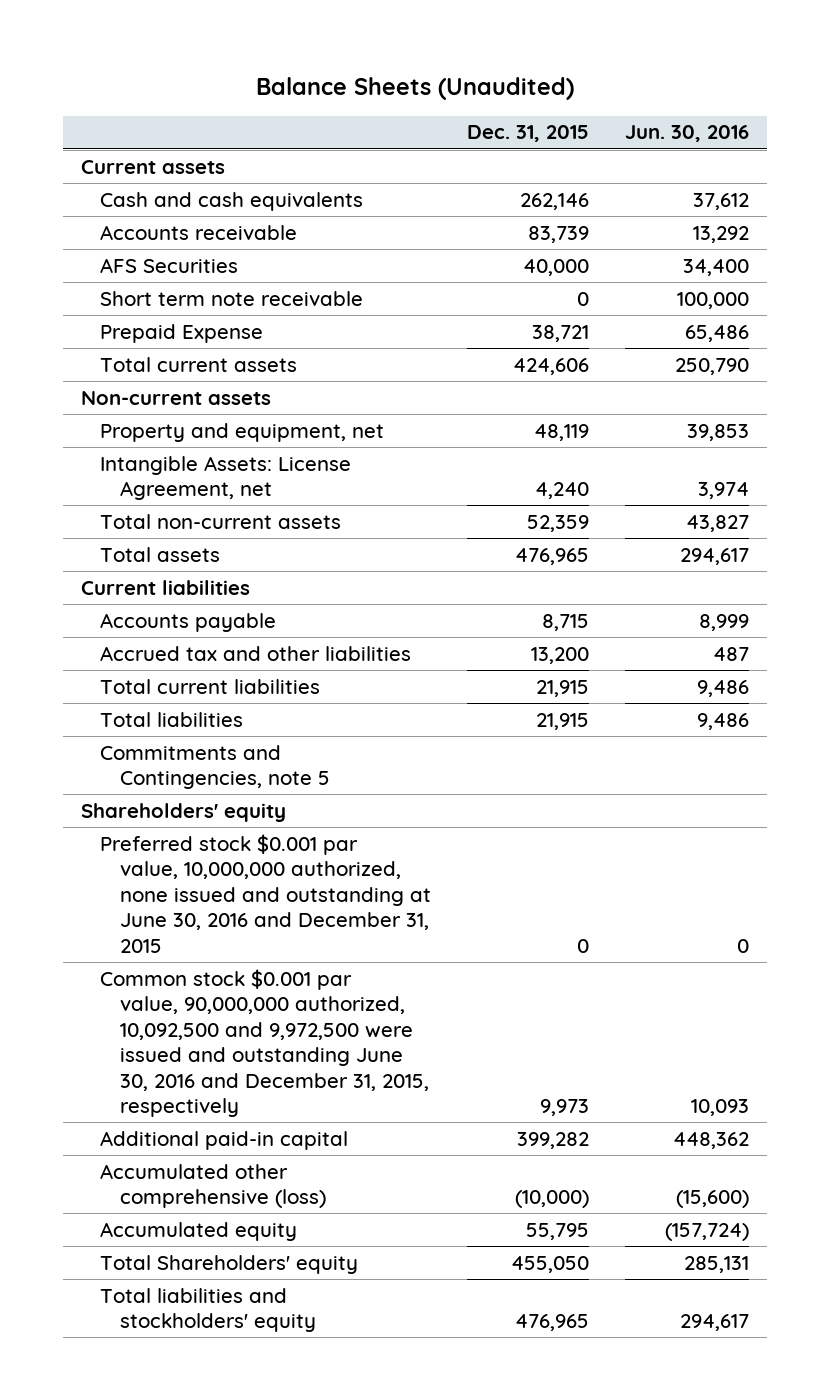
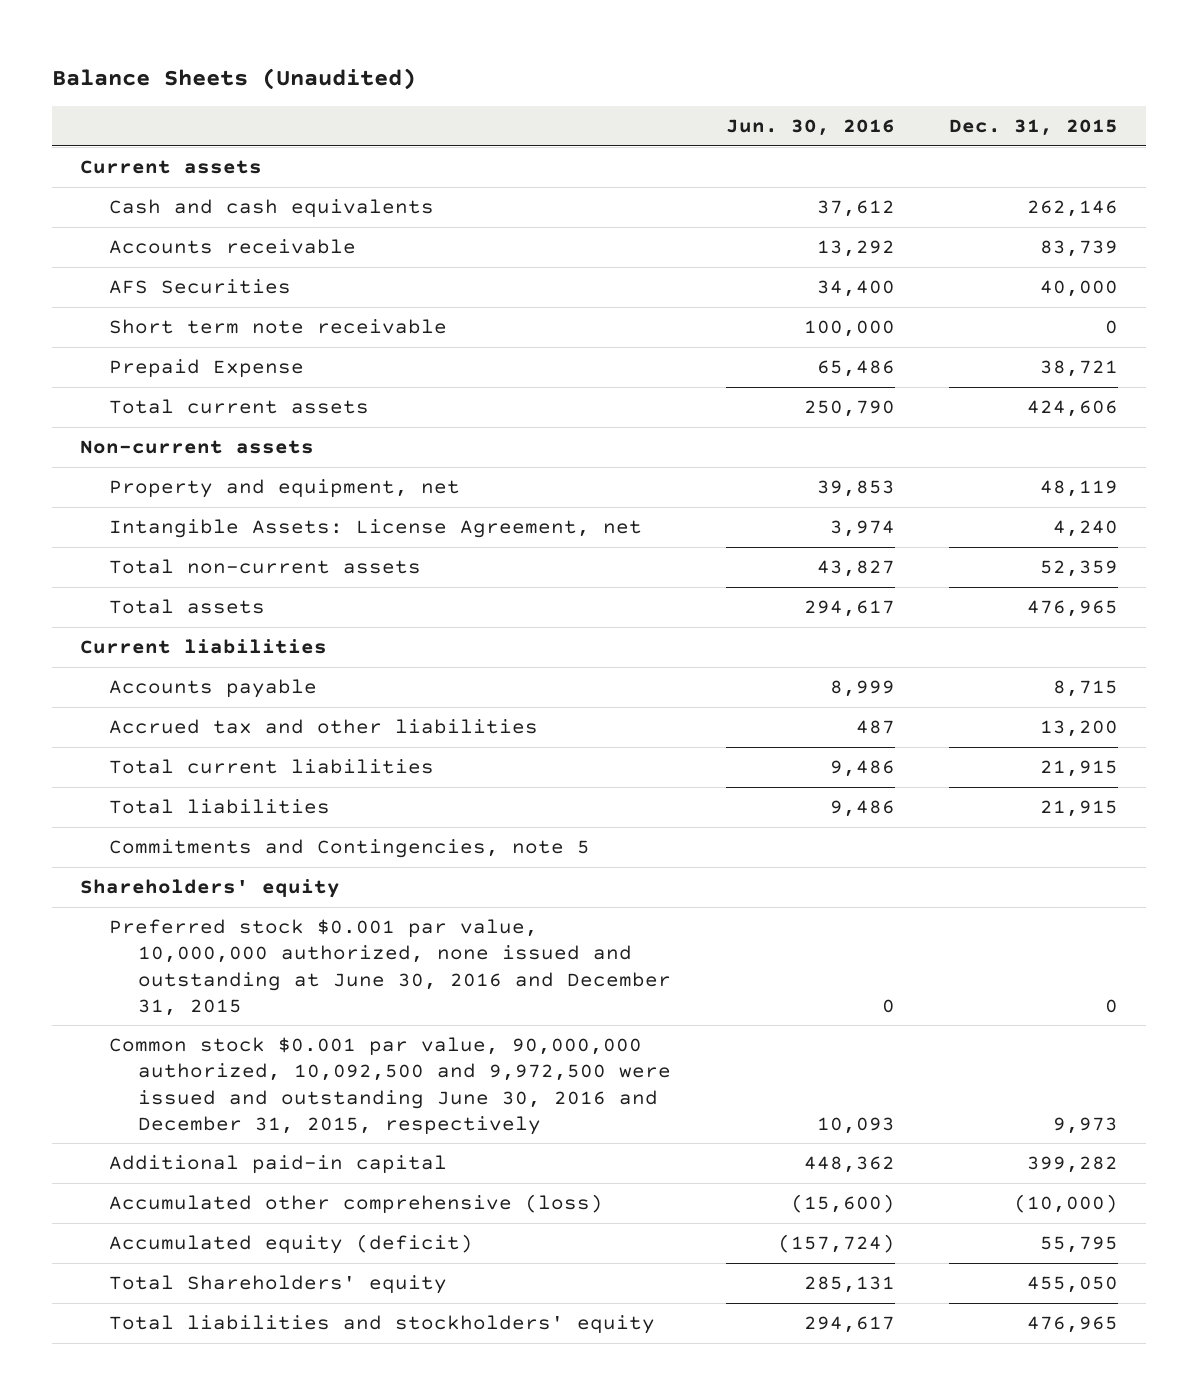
- | Dec. 31, 2015 | Jun. 30, 2016
+ | Jun. 30, 2016 | Dec. 31, 2015
- Accumulated equity | 55,795 | (157,724)
+ Accumulated equity (deficit) | (157,724) | 55,795

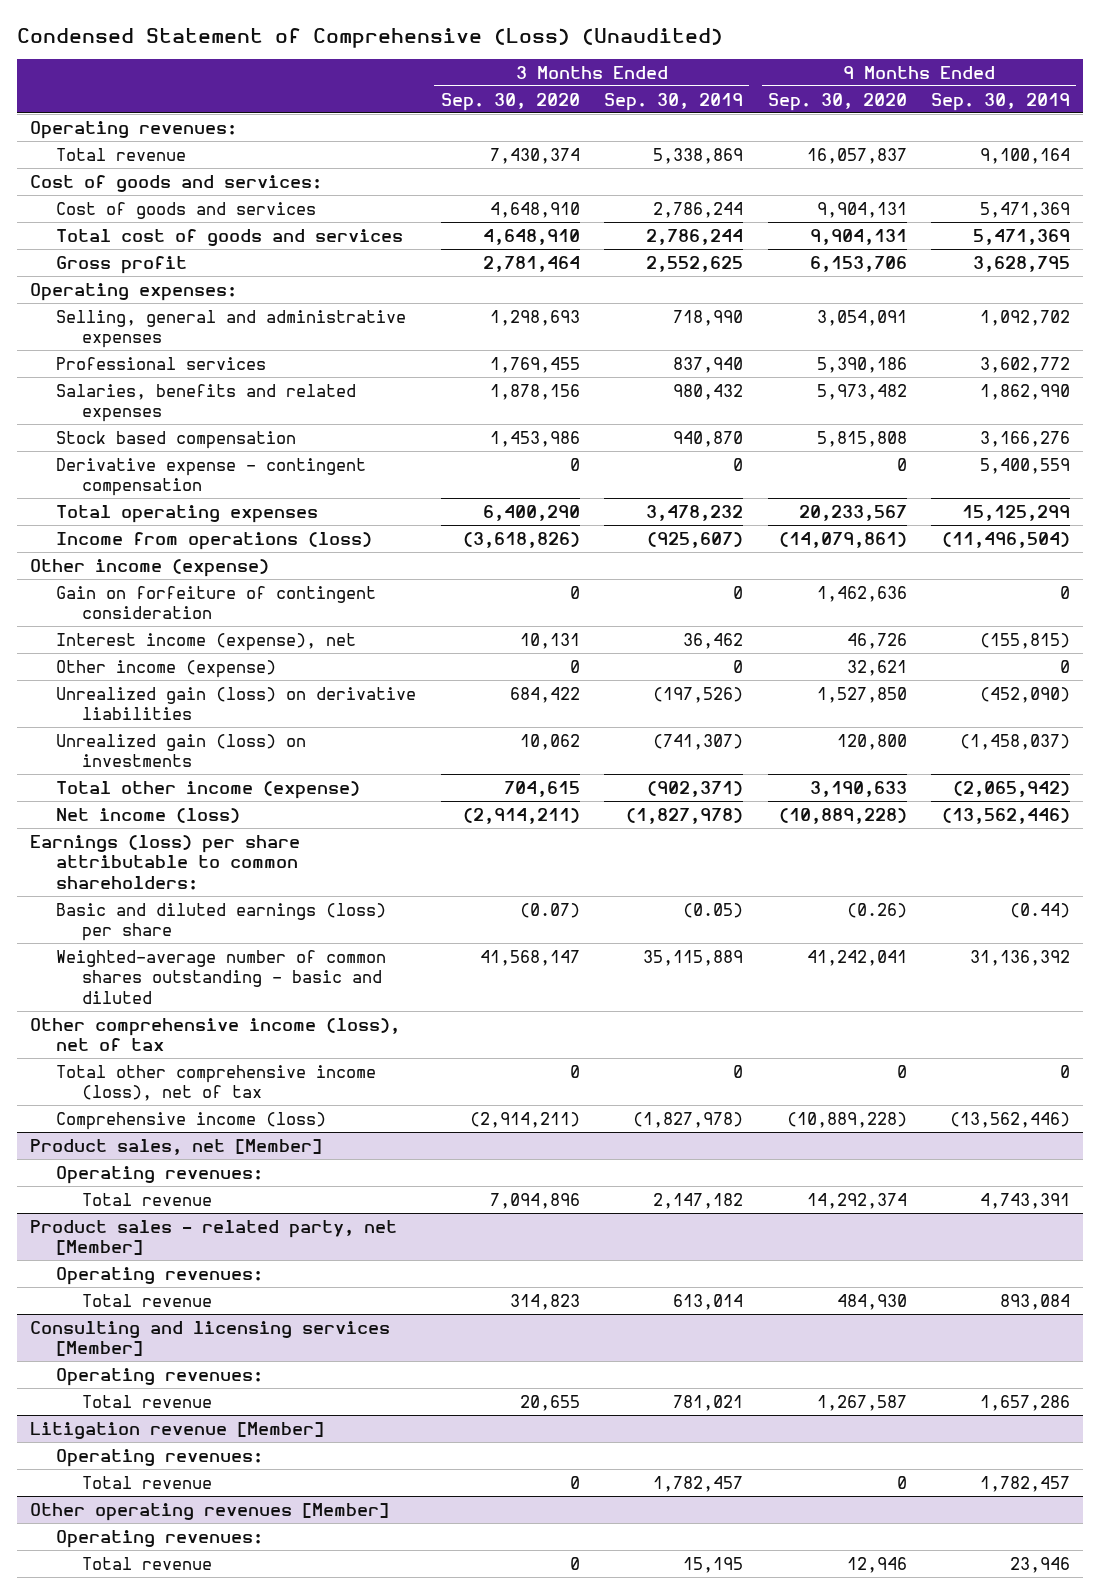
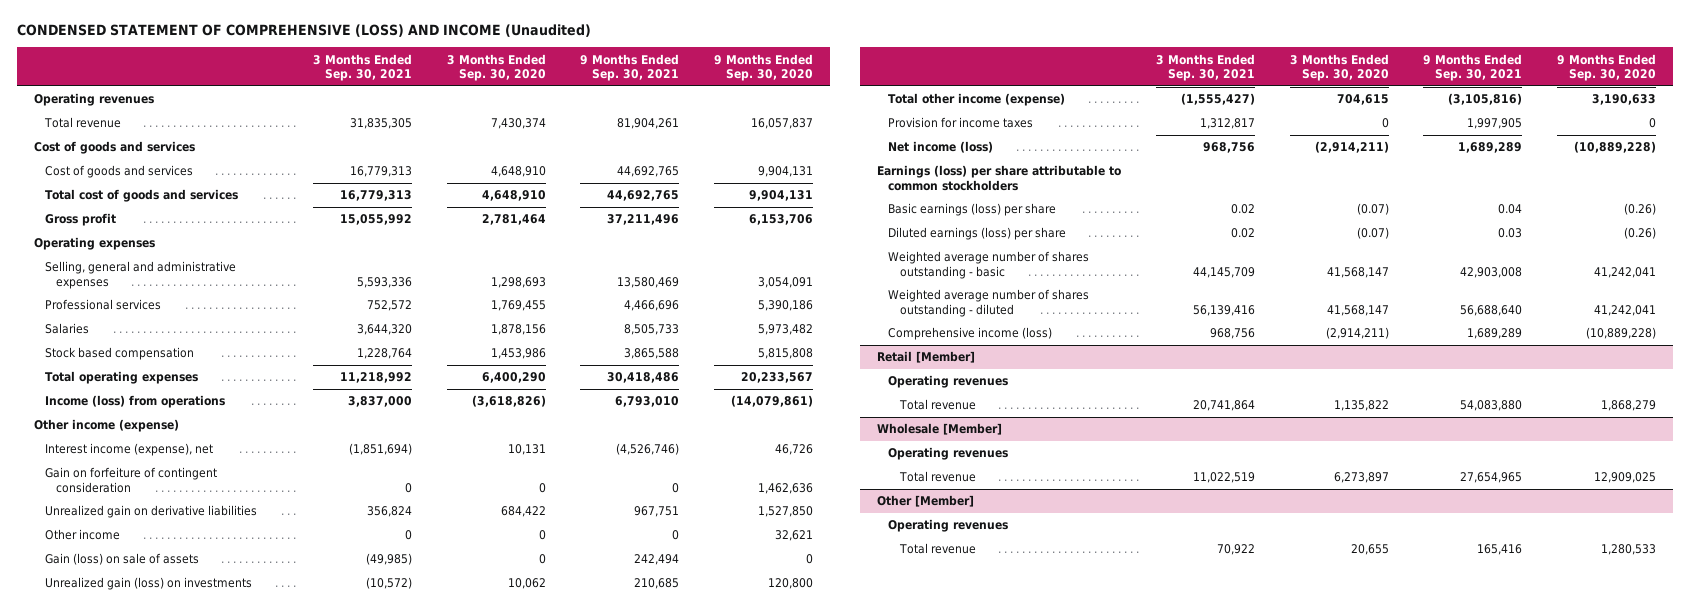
- Condensed Statement of Comprehensive (Loss) (Unaudited)
+ CONDENSED STATEMENT OF COMPREHENSIVE (LOSS) AND INCOME (Unaudited)
- | 3 Months Ended Sep. 30, 2020 | 3 Months Ended Sep. 30, 2019 | 9 Months Ended Sep. 30, 2020 | 9 Months Ended Sep. 30, 2019
+ | 3 Months Ended Sep. 30, 2021 | 3 Months Ended Sep. 30, 2020 | 9 Months Ended Sep. 30, 2021 | 9 Months Ended Sep. 30, 2020
- Operating revenues:
+ Operating revenues
- Cost of goods and services:
+ Cost of goods and services
- Operating expenses:
+ Operating expenses
- Salaries, benefits and related expenses | 1,878,156 | 980,432 | 5,973,482 | 1,862,990
+ Salaries | 3,644,320 | 1,878,156 | 8,505,733 | 5,973,482
- Derivative expense - contingent compensation | 0 | 0 | 0 | 5,400,559
- Income from operations (loss) | (3,618,826) | (925,607) | (14,079,861) | (11,496,504)
+ Income (loss) from operations | 3,837,000 | (3,618,826) | 6,793,010 | (14,079,861)
- Other income (expense) | 0 | 0 | 32,621 | 0
- Unrealized gain (loss) on derivative liabilities | 684,422 | (197,526) | 1,527,850 | (452,090)
moved down: Gain on forfeiture of contingent consideration | 0 | 0 | 0 | 1,462,636
+ Unrealized gain on derivative liabilities | 356,824 | 684,422 | 967,751 | 1,527,850
+ Other income | 0 | 0 | 0 | 32,621
+ Gain (loss) on sale of assets | (49,985) | 0 | 242,494 | 0
+ Provision for income taxes | 1,312,817 | 0 | 1,997,905 | 0
- Earnings (loss) per share attributable to common shareholders:
- Basic and diluted earnings (loss) per share | (0.07) | (0.05) | (0.26) | (0.44)
- Weighted-average number of common shares outstanding - basic and diluted | 41,568,147 | 35,115,889 | 41,242,041 | 31,136,392
- Other comprehensive income (loss), net of tax
- Total other comprehensive income (loss), net of tax | 0 | 0 | 0 | 0
+ Earnings (loss) per share attributable to common stockholders
+ Basic earnings (loss) per share | 0.02 | (0.07) | 0.04 | (0.26)
+ Diluted earnings (loss) per share | 0.02 | (0.07) | 0.03 | (0.26)
+ Weighted average number of shares outstanding - basic | 44,145,709 | 41,568,147 | 42,903,008 | 41,242,041
+ Weighted average number of shares outstanding - diluted | 56,139,416 | 41,568,147 | 56,688,640 | 41,242,041
- Product sales, net [Member]
- Operating revenues:
- Total revenue | 7,094,896 | 2,147,182 | 14,292,374 | 4,743,391
- Product sales - related party, net [Member]
- Operating revenues:
- Total revenue | 314,823 | 613,014 | 484,930 | 893,084
- Consulting and licensing services [Member]
- Operating revenues:
- Total revenue | 20,655 | 781,021 | 1,267,587 | 1,657,286
- Litigation revenue [Member]
- Operating revenues:
- Total revenue | 0 | 1,782,457 | 0 | 1,782,457
- Other operating revenues [Member]
- Operating revenues:
- Total revenue | 0 | 15,195 | 12,946 | 23,946
+ Retail [Member]
+ Operating revenues
+ Total revenue | 20,741,864 | 1,135,822 | 54,083,880 | 1,868,279
+ Wholesale [Member]
+ Operating revenues
+ Total revenue | 11,022,519 | 6,273,897 | 27,654,965 | 12,909,025
+ Other [Member]
+ Operating revenues
+ Total revenue | 70,922 | 20,655 | 165,416 | 1,280,533

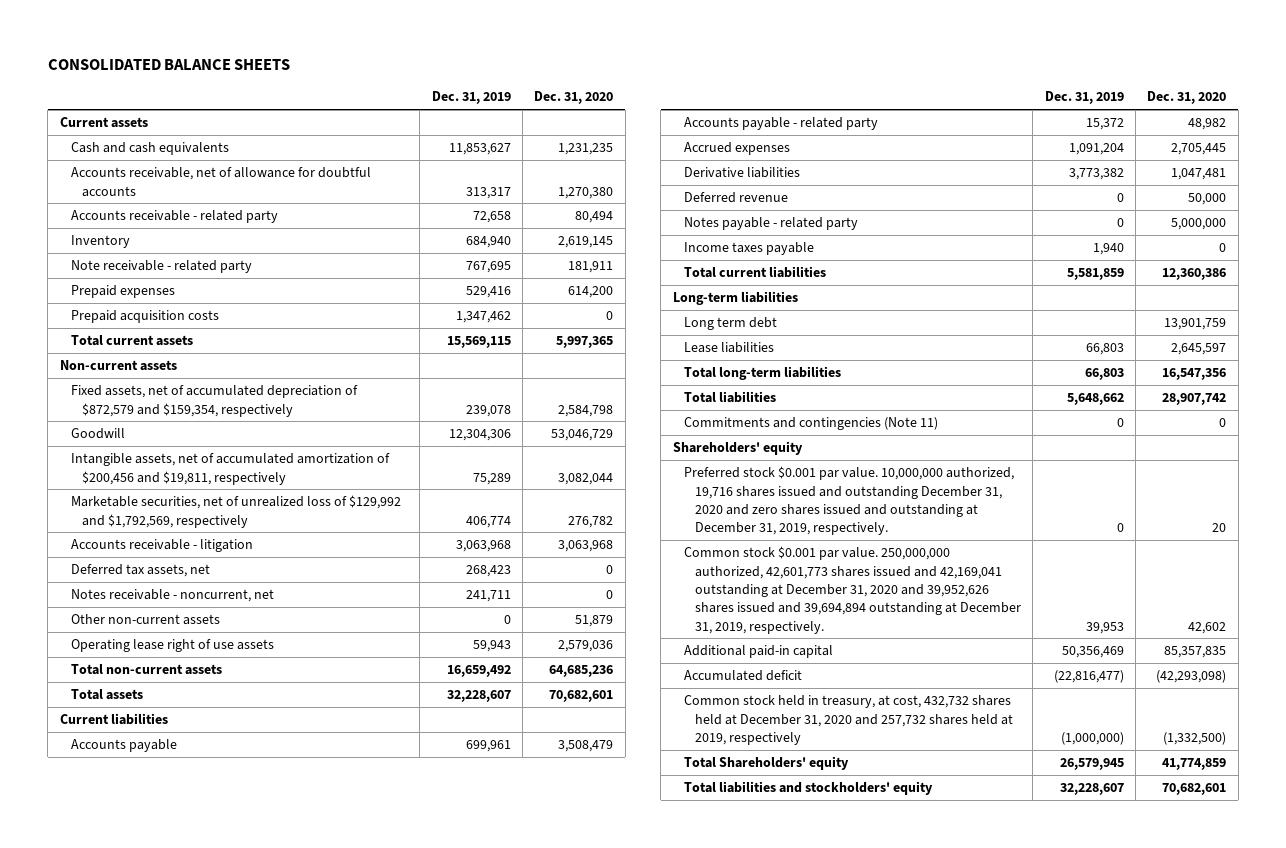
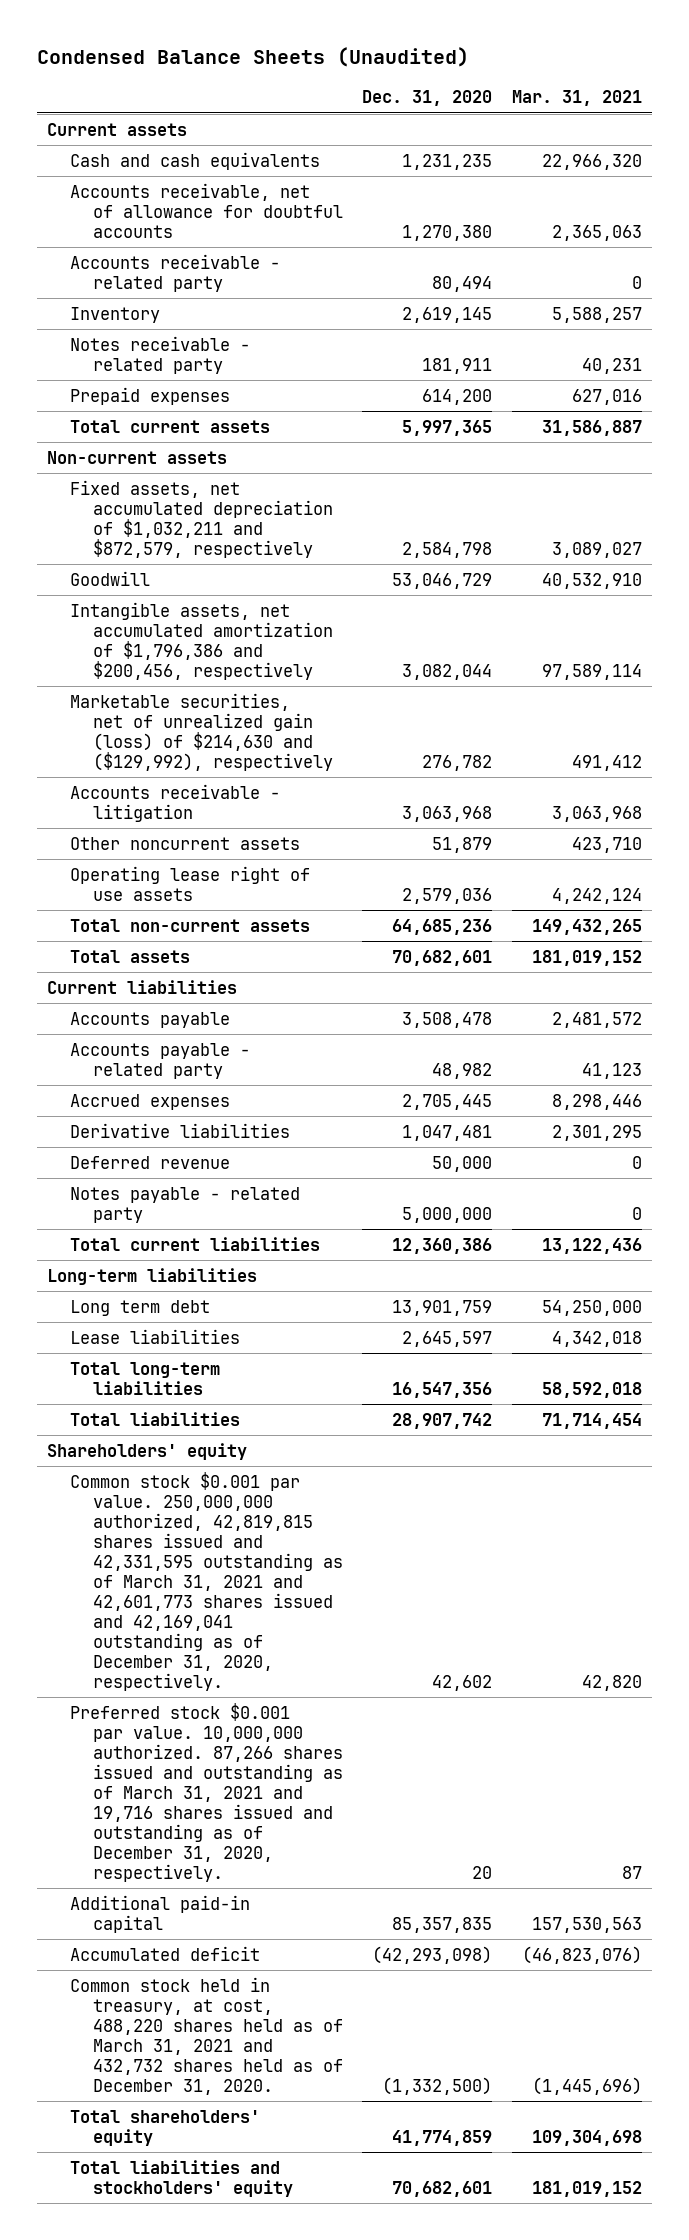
- CONSOLIDATED BALANCE SHEETS
+ Condensed Balance Sheets (Unaudited)
- | Dec. 31, 2019 | Dec. 31, 2020
+ | Dec. 31, 2020 | Mar. 31, 2021
- Note receivable - related party | 767,695 | 181,911
+ Notes receivable - related party | 181,911 | 40,231
- Prepaid acquisition costs | 1,347,462 | 0
- Fixed assets, net of accumulated depreciation of $872,579 and $159,354, respectively | 239,078 | 2,584,798
+ Fixed assets, net accumulated depreciation of $1,032,211 and $872,579, respectively | 2,584,798 | 3,089,027
- Intangible assets, net of accumulated amortization of $200,456 and $19,811, respectively | 75,289 | 3,082,044
- Marketable securities, net of unrealized loss of $129,992 and $1,792,569, respectively | 406,774 | 276,782
+ Intangible assets, net accumulated amortization of $1,796,386 and $200,456, respectively | 3,082,044 | 97,589,114
+ Marketable securities, net of unrealized gain (loss) of $214,630 and ($129,992), respectively | 276,782 | 491,412
- Deferred tax assets, net | 268,423 | 0
- Notes receivable - noncurrent, net | 241,711 | 0
- Other non-current assets | 0 | 51,879
+ Other noncurrent assets | 51,879 | 423,710
- Accounts payable | 699,961 | 3,508,479
+ Accounts payable | 3,508,478 | 2,481,572
- Income taxes payable | 1,940 | 0
- Commitments and contingencies (Note 11) | 0 | 0
- Preferred stock $0.001 par value. 10,000,000 authorized, 19,716 shares issued and outstanding December 31, 2020 and zero shares issued and outstanding at December 31, 2019, respectively. | 0 | 20
- Common stock $0.001 par value. 250,000,000 authorized, 42,601,773 shares issued and 42,169,041 outstanding at December 31, 2020 and 39,952,626 shares issued and 39,694,894 outstanding at December 31, 2019, respectively. | 39,953 | 42,602
+ Common stock $0.001 par value. 250,000,000 authorized, 42,819,815 shares issued and 42,331,595 outstanding as of March 31, 2021 and 42,601,773 shares issued and 42,169,041 outstanding as of December 31, 2020, respectively. | 42,602 | 42,820
+ Preferred stock $0.001 par value. 10,000,000 authorized. 87,266 shares issued and outstanding as of March 31, 2021 and 19,716 shares issued and outstanding as of December 31, 2020, respectively. | 20 | 87
- Common stock held in treasury, at cost, 432,732 shares held at December 31, 2020 and 257,732 shares held at 2019, respectively | (1,000,000) | (1,332,500)
- Total Shareholders' equity | 26,579,945 | 41,774,859
+ Common stock held in treasury, at cost, 488,220 shares held as of March 31, 2021 and 432,732 shares held as of December 31, 2020. | (1,332,500) | (1,445,696)
+ Total shareholders' equity | 41,774,859 | 109,304,698

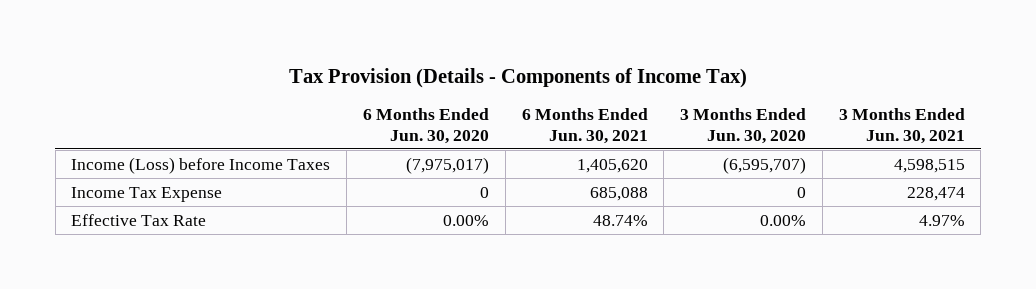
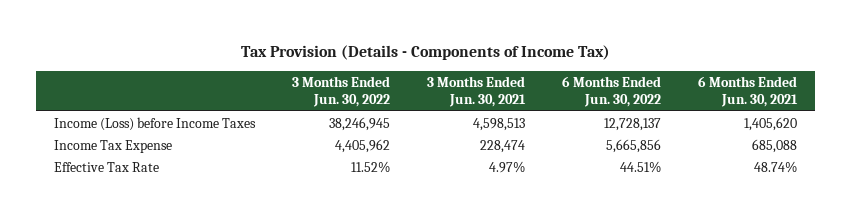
- | 6 Months Ended Jun. 30, 2020 | 6 Months Ended Jun. 30, 2021 | 3 Months Ended Jun. 30, 2020 | 3 Months Ended Jun. 30, 2021
+ | 3 Months Ended Jun. 30, 2022 | 3 Months Ended Jun. 30, 2021 | 6 Months Ended Jun. 30, 2022 | 6 Months Ended Jun. 30, 2021
- Income (Loss) before Income Taxes | (7,975,017) | 1,405,620 | (6,595,707) | 4,598,515
+ Income (Loss) before Income Taxes | 38,246,945 | 4,598,513 | 12,728,137 | 1,405,620

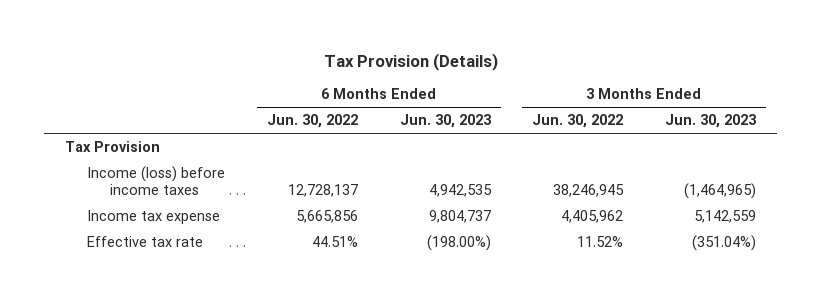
- Tax Provision (Details - Components of Income Tax)
+ Tax Provision (Details)
- | 3 Months Ended Jun. 30, 2022 | 3 Months Ended Jun. 30, 2021 | 6 Months Ended Jun. 30, 2022 | 6 Months Ended Jun. 30, 2021
+ | 6 Months Ended Jun. 30, 2022 | 6 Months Ended Jun. 30, 2023 | 3 Months Ended Jun. 30, 2022 | 3 Months Ended Jun. 30, 2023
- Income (Loss) before Income Taxes | 38,246,945 | 4,598,513 | 12,728,137 | 1,405,620
- Income Tax Expense | 4,405,962 | 228,474 | 5,665,856 | 685,088
- Effective Tax Rate | 11.52% | 4.97% | 44.51% | 48.74%
+ Tax Provision
+ Income (loss) before income taxes | 12,728,137 | 4,942,535 | 38,246,945 | (1,464,965)
+ Income tax expense | 5,665,856 | 9,804,737 | 4,405,962 | 5,142,559
+ Effective tax rate | 44.51% | (198.00%) | 11.52% | (351.04%)

